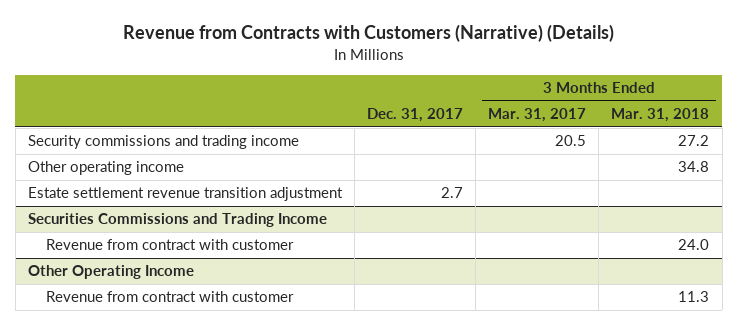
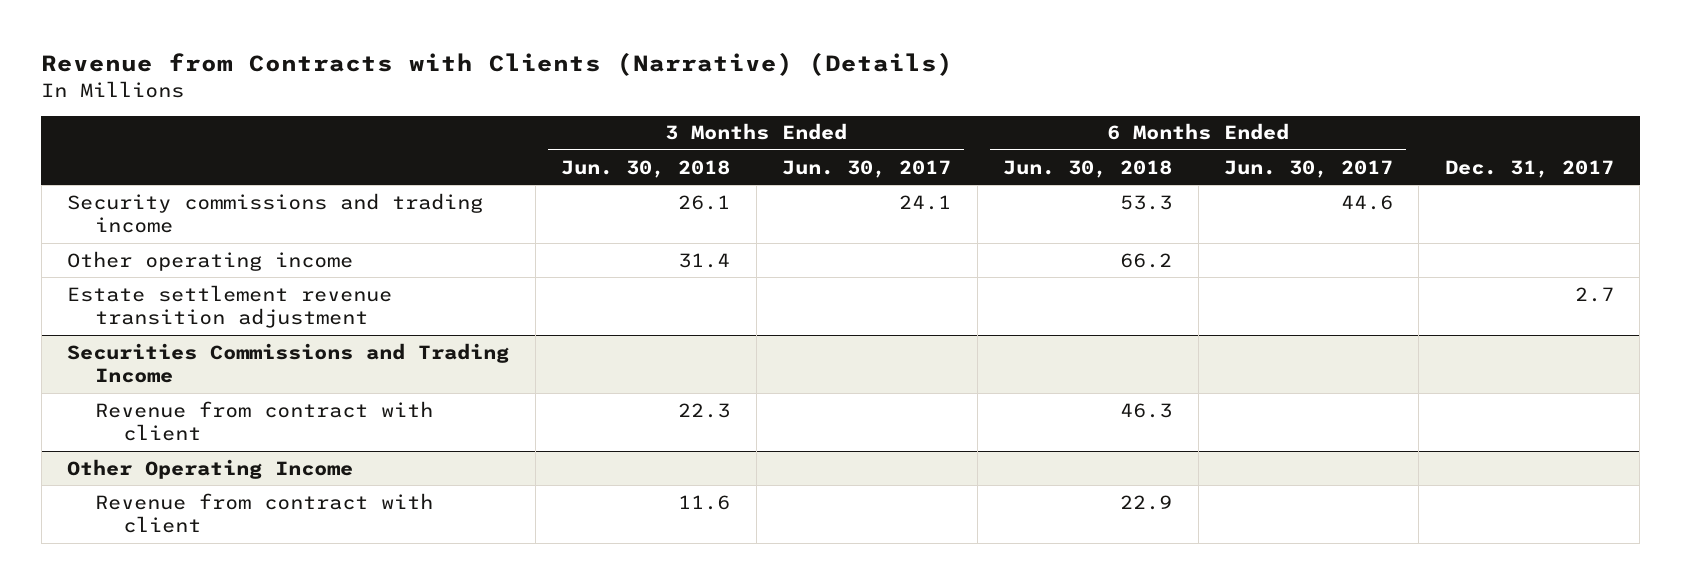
- Revenue from Contracts with Customers (Narrative) (Details)
+ Revenue from Contracts with Clients (Narrative) (Details)
- | Dec. 31, 2017 | 3 Months Ended Mar. 31, 2017 | 3 Months Ended Mar. 31, 2018
+ | 3 Months Ended Jun. 30, 2018 | 3 Months Ended Jun. 30, 2017 | 6 Months Ended Jun. 30, 2018 | 6 Months Ended Jun. 30, 2017 | Dec. 31, 2017
@ Securities Commissions and Trading Income
- Revenue from contract with customer | | | 24.0
+ Revenue from contract with client | 22.3 | | 46.3 | |
@ Other Operating Income
- Revenue from contract with customer | | | 11.3
+ Revenue from contract with client | 11.6 | | 22.9 | |

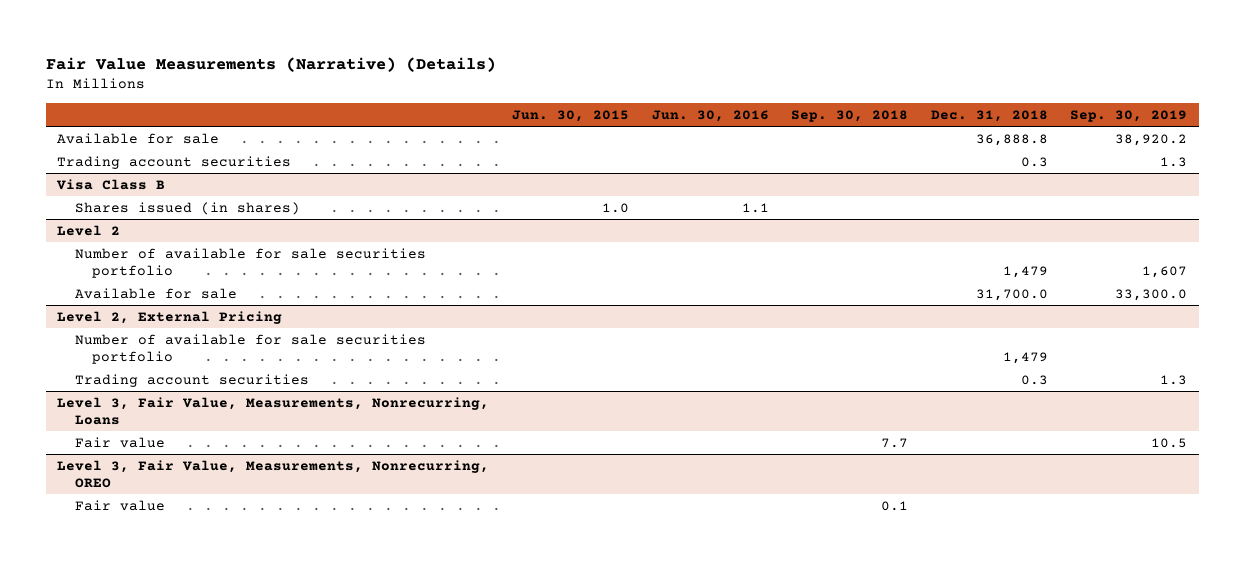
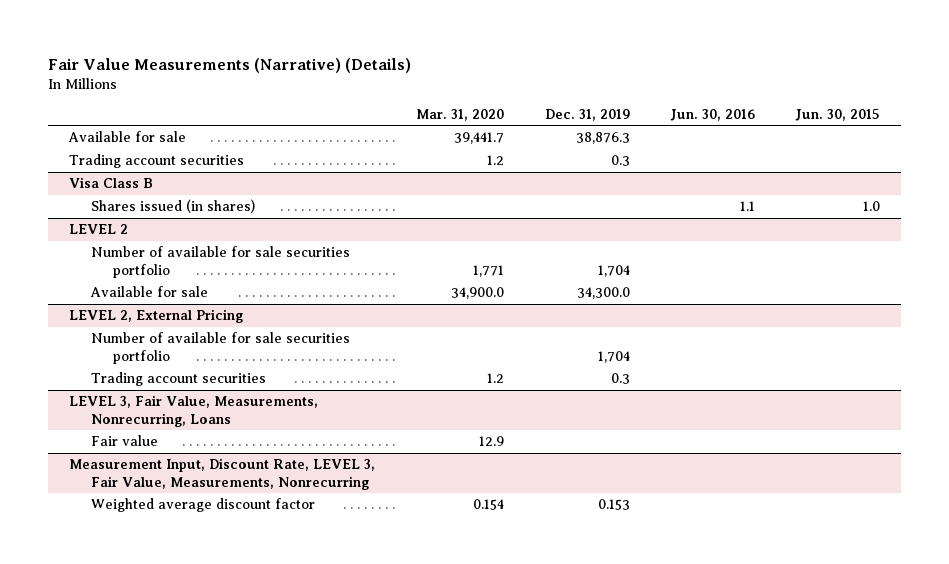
- | Jun. 30, 2015 | Jun. 30, 2016 | Sep. 30, 2018 | Dec. 31, 2018 | Sep. 30, 2019
+ | Mar. 31, 2020 | Dec. 31, 2019 | Jun. 30, 2016 | Jun. 30, 2015
- Level 2
+ LEVEL 2
- Level 2, External Pricing
+ LEVEL 2, External Pricing
- Level 3, Fair Value, Measurements, Nonrecurring, Loans
+ LEVEL 3, Fair Value, Measurements, Nonrecurring, Loans
- Level 3, Fair Value, Measurements, Nonrecurring, OREO
- Fair value | | | 0.1 | |
+ Measurement Input, Discount Rate, LEVEL 3, Fair Value, Measurements, Nonrecurring
+ Weighted average discount factor | 0.154 | 0.153 | |

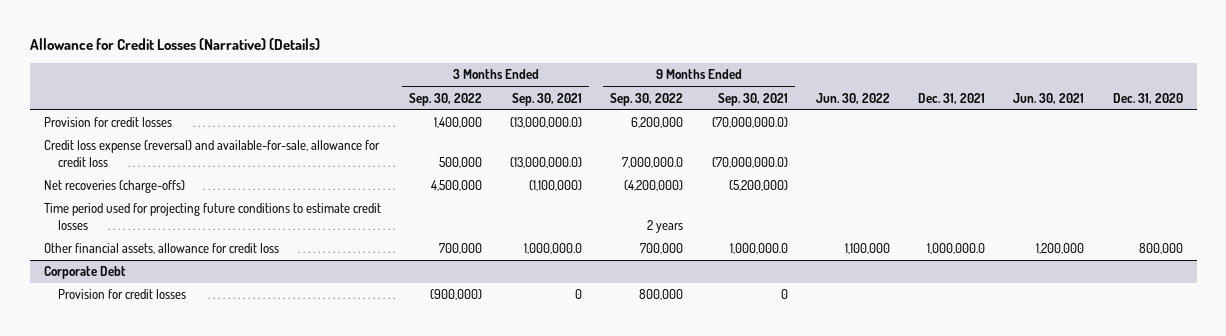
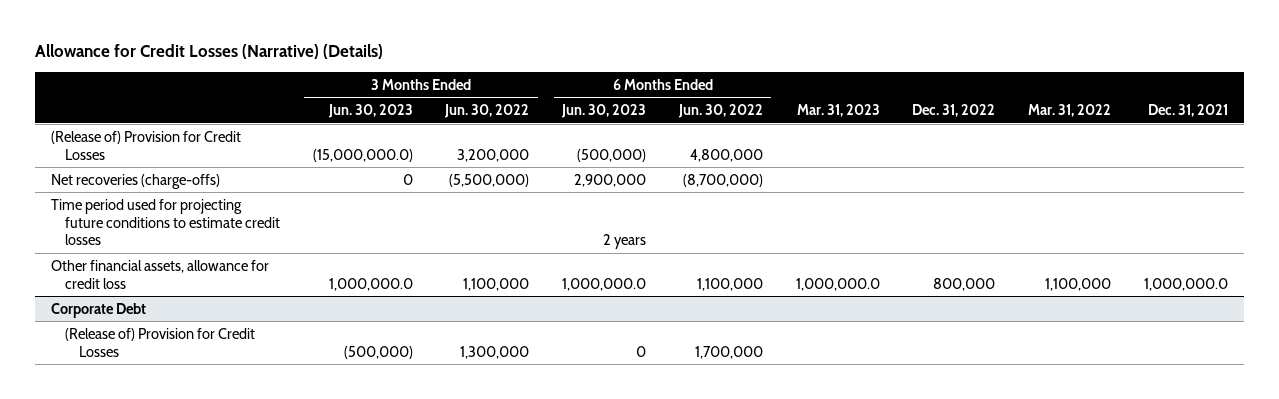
- | 3 Months Ended Sep. 30, 2022 | 3 Months Ended Sep. 30, 2021 | 9 Months Ended Sep. 30, 2022 | 9 Months Ended Sep. 30, 2021 | Jun. 30, 2022 | Dec. 31, 2021 | Jun. 30, 2021 | Dec. 31, 2020
+ | 3 Months Ended Jun. 30, 2023 | 3 Months Ended Jun. 30, 2022 | 6 Months Ended Jun. 30, 2023 | 6 Months Ended Jun. 30, 2022 | Mar. 31, 2023 | Dec. 31, 2022 | Mar. 31, 2022 | Dec. 31, 2021
- Provision for credit losses | 1,400,000 | (13,000,000.0) | 6,200,000 | (70,000,000.0) | | | |
- Credit loss expense (reversal) and available-for-sale, allowance for credit loss | 500,000 | (13,000,000.0) | 7,000,000.0 | (70,000,000.0) | | | |
+ (Release of) Provision for Credit Losses | (15,000,000.0) | 3,200,000 | (500,000) | 4,800,000 | | | |
@ Corporate Debt
- Provision for credit losses | (900,000) | 0 | 800,000 | 0 | | | |
+ (Release of) Provision for Credit Losses | (500,000) | 1,300,000 | 0 | 1,700,000 | | | |

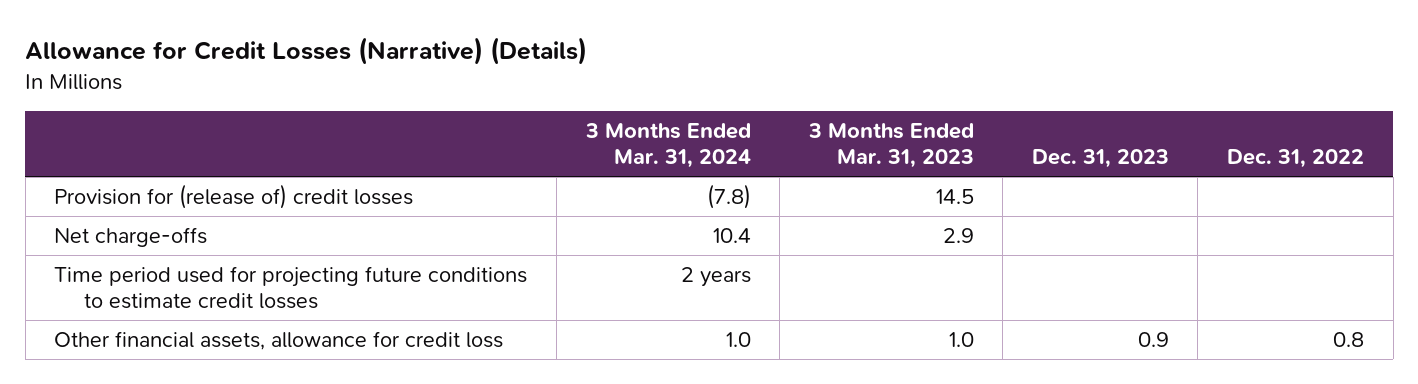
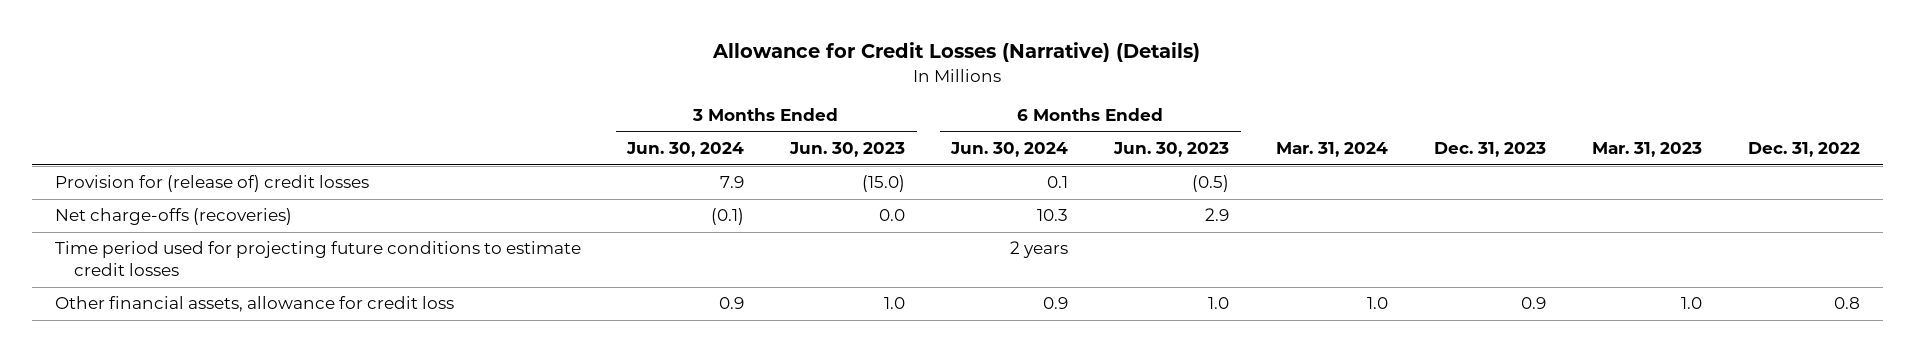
- | 3 Months Ended Mar. 31, 2024 | 3 Months Ended Mar. 31, 2023 | Dec. 31, 2023 | Dec. 31, 2022
+ | 3 Months Ended Jun. 30, 2024 | 3 Months Ended Jun. 30, 2023 | 6 Months Ended Jun. 30, 2024 | 6 Months Ended Jun. 30, 2023 | Mar. 31, 2024 | Dec. 31, 2023 | Mar. 31, 2023 | Dec. 31, 2022
- Net charge-offs | 10.4 | 2.9 | |
+ Net charge-offs (recoveries) | (0.1) | 0.0 | 10.3 | 2.9 | | | |

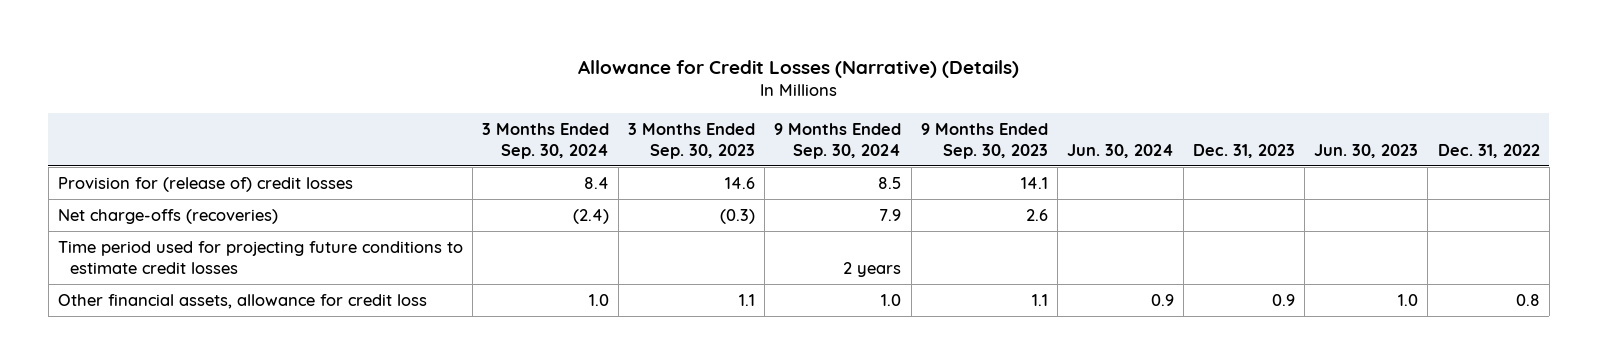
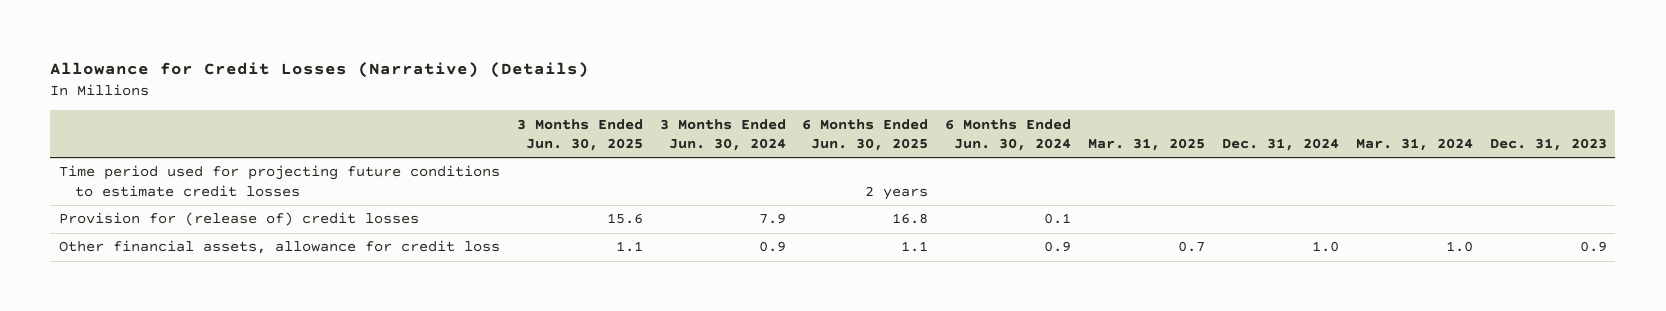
- | 3 Months Ended Sep. 30, 2024 | 3 Months Ended Sep. 30, 2023 | 9 Months Ended Sep. 30, 2024 | 9 Months Ended Sep. 30, 2023 | Jun. 30, 2024 | Dec. 31, 2023 | Jun. 30, 2023 | Dec. 31, 2022
+ | 3 Months Ended Jun. 30, 2025 | 3 Months Ended Jun. 30, 2024 | 6 Months Ended Jun. 30, 2025 | 6 Months Ended Jun. 30, 2024 | Mar. 31, 2025 | Dec. 31, 2024 | Mar. 31, 2024 | Dec. 31, 2023
- Net charge-offs (recoveries) | (2.4) | (0.3) | 7.9 | 2.6 | | | |
moved down: Provision for (release of) credit losses | 15.6 | 7.9 | 16.8 | 0.1 | | | |

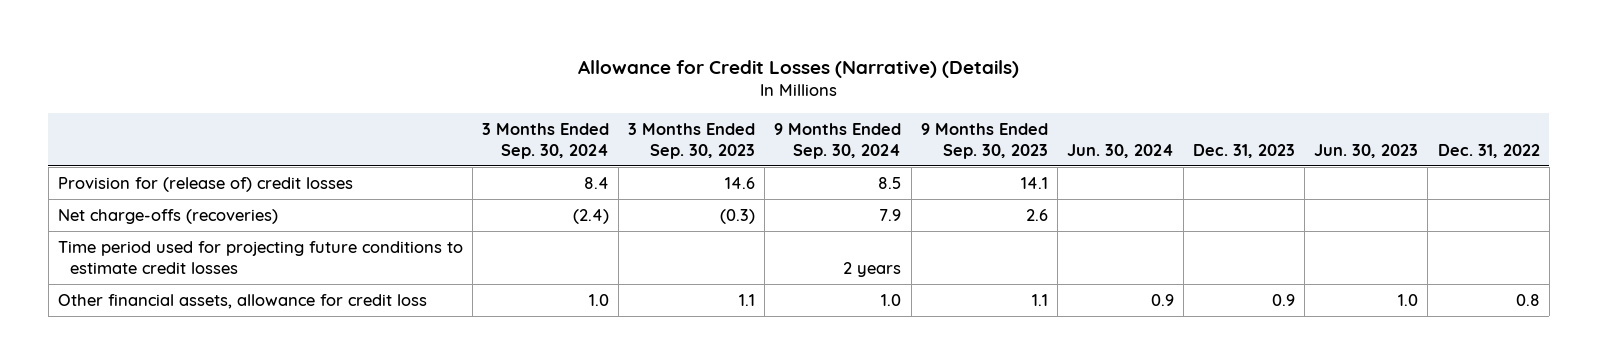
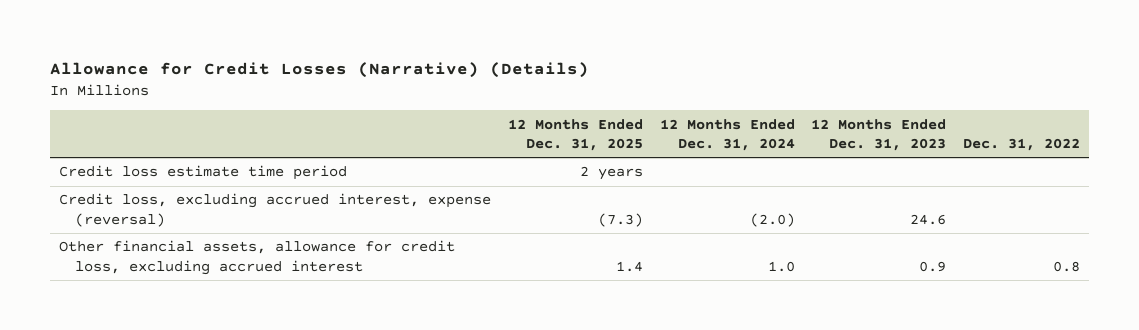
- | 3 Months Ended Sep. 30, 2024 | 3 Months Ended Sep. 30, 2023 | 9 Months Ended Sep. 30, 2024 | 9 Months Ended Sep. 30, 2023 | Jun. 30, 2024 | Dec. 31, 2023 | Jun. 30, 2023 | Dec. 31, 2022
+ | 12 Months Ended Dec. 31, 2025 | 12 Months Ended Dec. 31, 2024 | 12 Months Ended Dec. 31, 2023 | Dec. 31, 2022
- Provision for (release of) credit losses | 8.4 | 14.6 | 8.5 | 14.1 | | | |
- Net charge-offs (recoveries) | (2.4) | (0.3) | 7.9 | 2.6 | | | |
- Time period used for projecting future conditions to estimate credit losses | | | 2 years | | | | |
- Other financial assets, allowance for credit loss | 1.0 | 1.1 | 1.0 | 1.1 | 0.9 | 0.9 | 1.0 | 0.8
+ Credit loss estimate time period | 2 years | | |
+ Credit loss, excluding accrued interest, expense (reversal) | (7.3) | (2.0) | 24.6 |
+ Other financial assets, allowance for credit loss, excluding accrued interest | 1.4 | 1.0 | 0.9 | 0.8

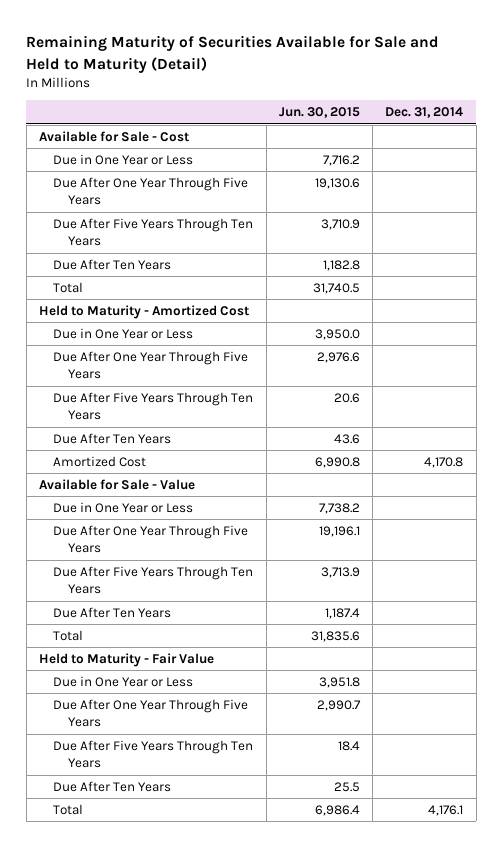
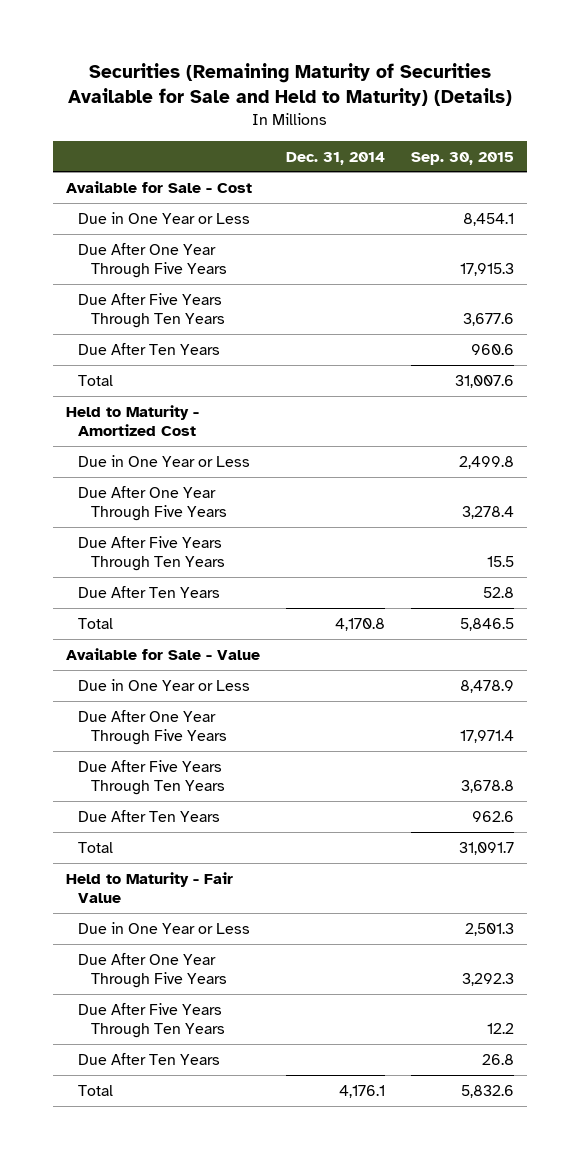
- Remaining Maturity of Securities Available for Sale and Held to Maturity (Detail)
+ Securities (Remaining Maturity of Securities Available for Sale and Held to Maturity) (Details)
- | Jun. 30, 2015 | Dec. 31, 2014
+ | Dec. 31, 2014 | Sep. 30, 2015
- Amortized Cost | 6,990.8 | 4,170.8
+ Total | 4,170.8 | 5,846.5

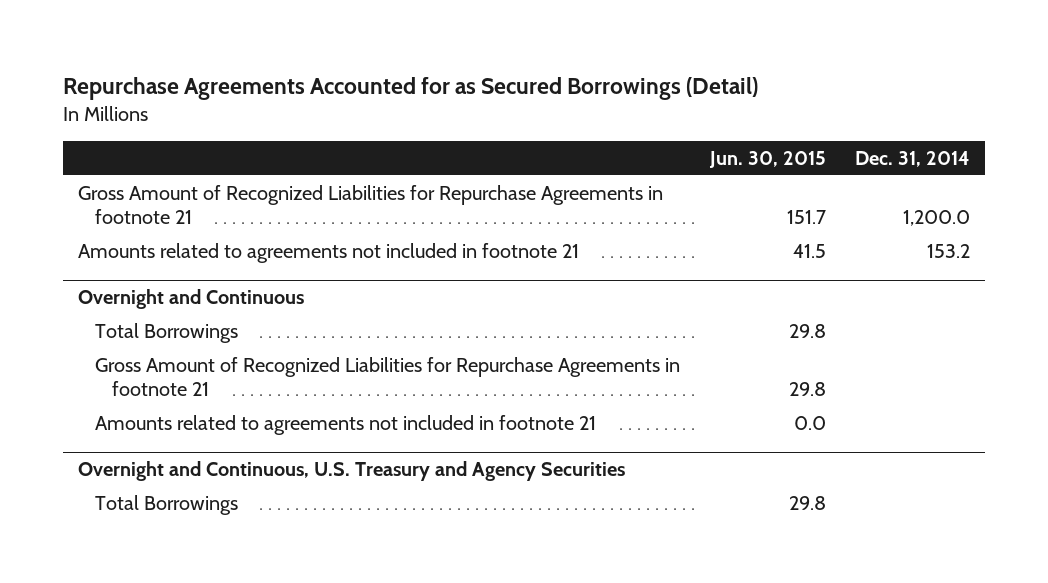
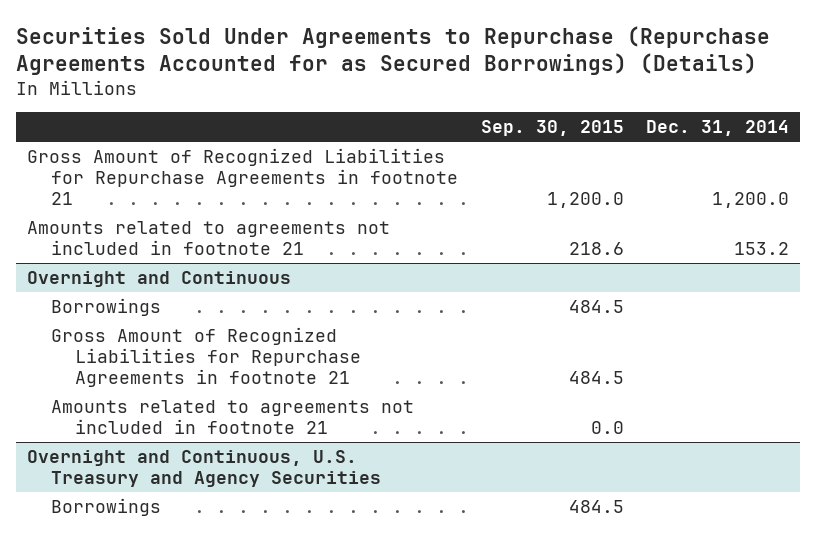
- Repurchase Agreements Accounted for as Secured Borrowings (Detail)
+ Securities Sold Under Agreements to Repurchase (Repurchase Agreements Accounted for as Secured Borrowings) (Details)
- | Jun. 30, 2015 | Dec. 31, 2014
+ | Sep. 30, 2015 | Dec. 31, 2014
@ Overnight and Continuous
- Total Borrowings | 29.8 |
+ Borrowings | 484.5 |
@ Overnight and Continuous, U.S. Treasury and Agency Securities
- Total Borrowings | 29.8 |
+ Borrowings | 484.5 |

